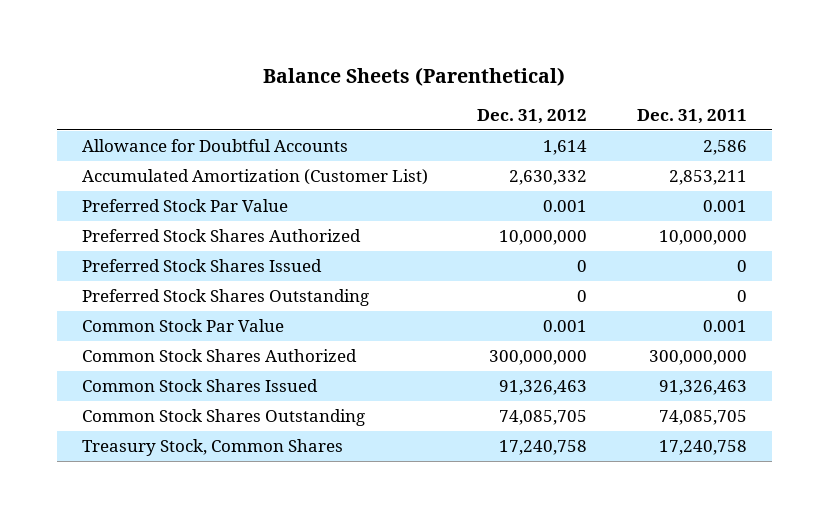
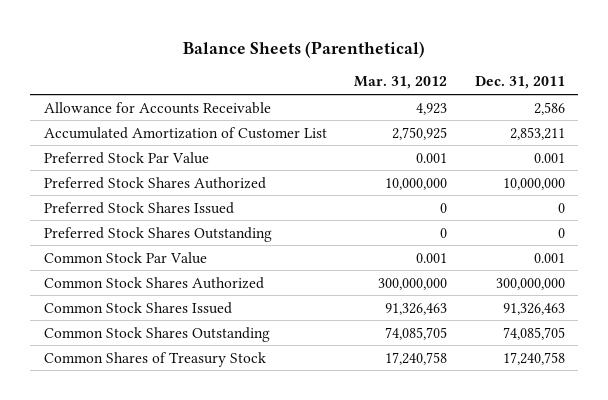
- | Dec. 31, 2012 | Dec. 31, 2011
+ | Mar. 31, 2012 | Dec. 31, 2011
- Allowance for Doubtful Accounts | 1,614 | 2,586
- Accumulated Amortization (Customer List) | 2,630,332 | 2,853,211
+ Allowance for Accounts Receivable | 4,923 | 2,586
+ Accumulated Amortization of Customer List | 2,750,925 | 2,853,211
- Treasury Stock, Common Shares | 17,240,758 | 17,240,758
+ Common Shares of Treasury Stock | 17,240,758 | 17,240,758

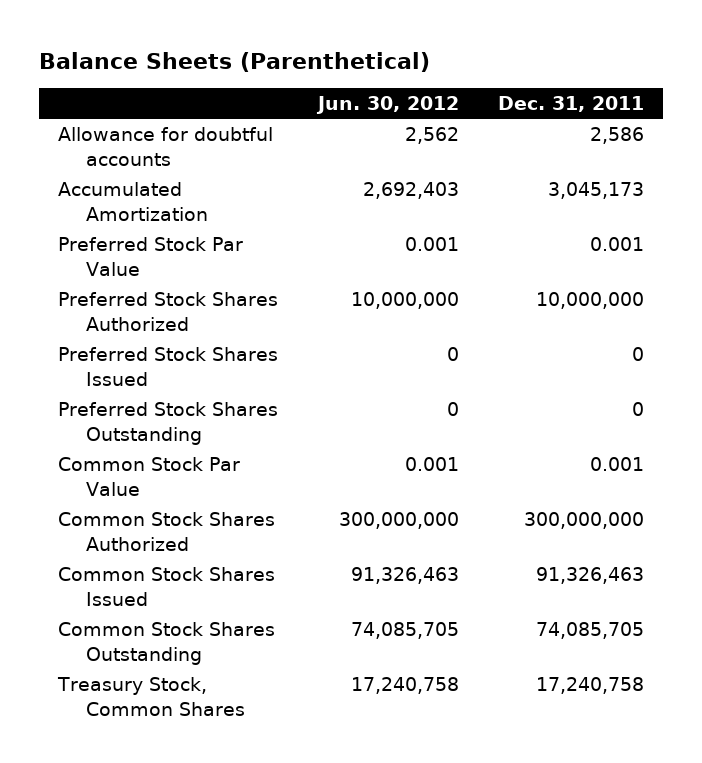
- | Mar. 31, 2012 | Dec. 31, 2011
+ | Jun. 30, 2012 | Dec. 31, 2011
- Allowance for Accounts Receivable | 4,923 | 2,586
- Accumulated Amortization of Customer List | 2,750,925 | 2,853,211
+ Allowance for doubtful accounts | 2,562 | 2,586
+ Accumulated Amortization | 2,692,403 | 3,045,173
- Common Shares of Treasury Stock | 17,240,758 | 17,240,758
+ Treasury Stock, Common Shares | 17,240,758 | 17,240,758

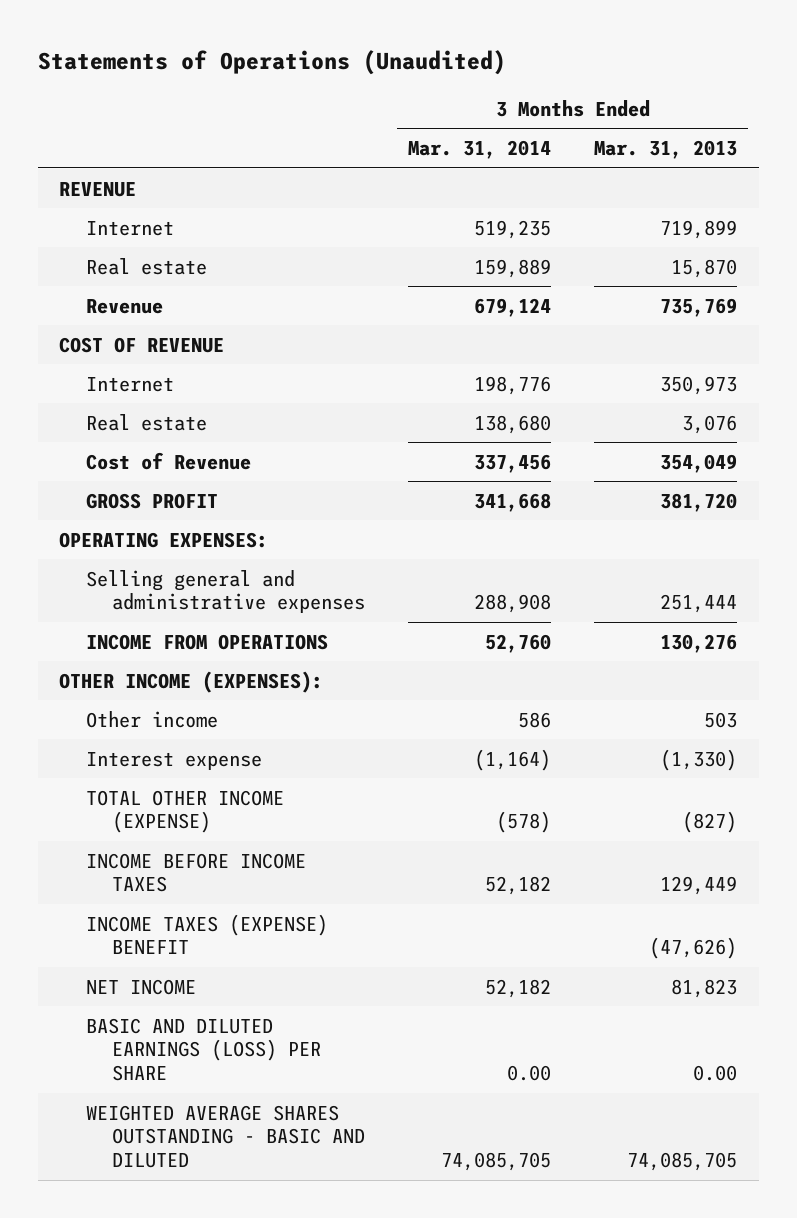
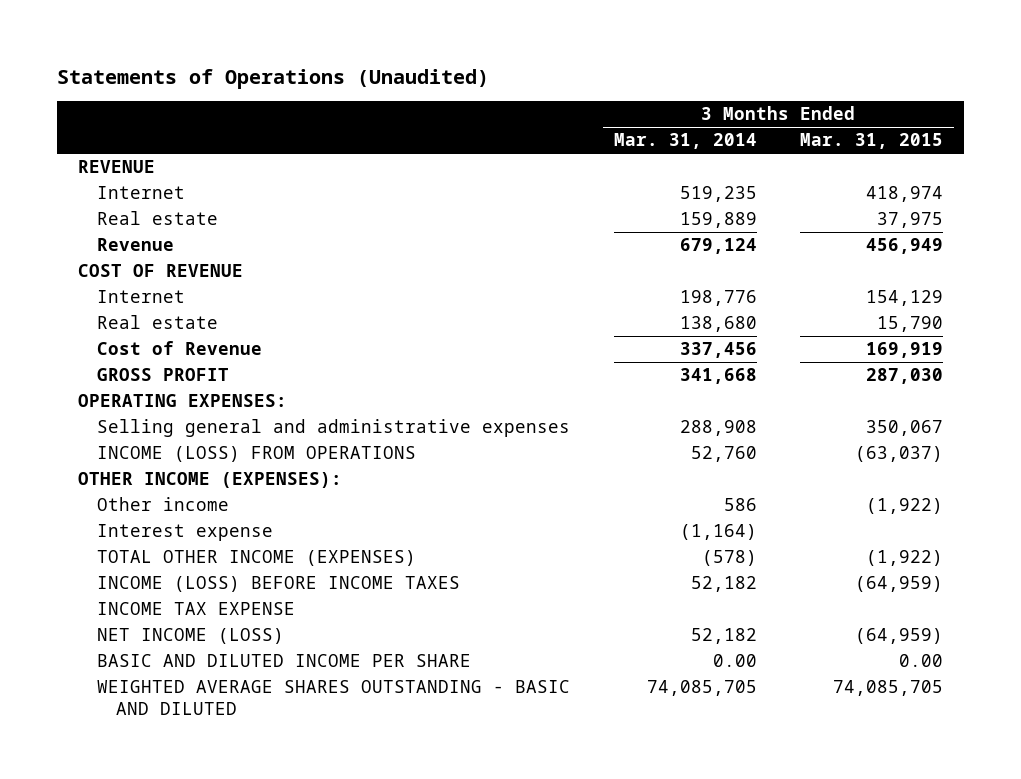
- | 3 Months Ended Mar. 31, 2014 | 3 Months Ended Mar. 31, 2013
+ | 3 Months Ended Mar. 31, 2014 | 3 Months Ended Mar. 31, 2015
- INCOME FROM OPERATIONS | 52,760 | 130,276
+ INCOME (LOSS) FROM OPERATIONS | 52,760 | (63,037)
- TOTAL OTHER INCOME (EXPENSE) | (578) | (827)
- INCOME BEFORE INCOME TAXES | 52,182 | 129,449
- INCOME TAXES (EXPENSE) BENEFIT | | (47,626)
- NET INCOME | 52,182 | 81,823
- BASIC AND DILUTED EARNINGS (LOSS) PER SHARE | 0.00 | 0.00
+ TOTAL OTHER INCOME (EXPENSES) | (578) | (1,922)
+ INCOME (LOSS) BEFORE INCOME TAXES | 52,182 | (64,959)
+ INCOME TAX EXPENSE
+ NET INCOME (LOSS) | 52,182 | (64,959)
+ BASIC AND DILUTED INCOME PER SHARE | 0.00 | 0.00

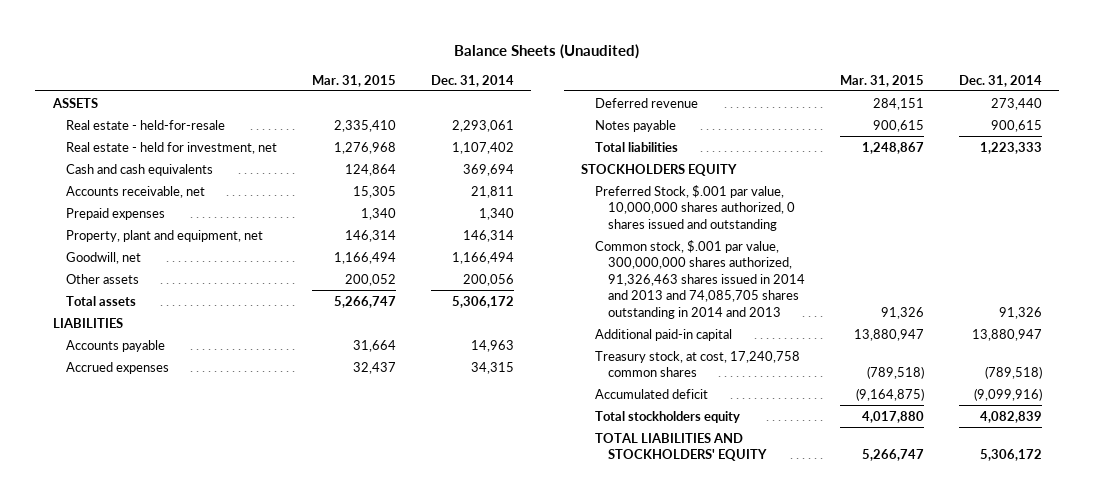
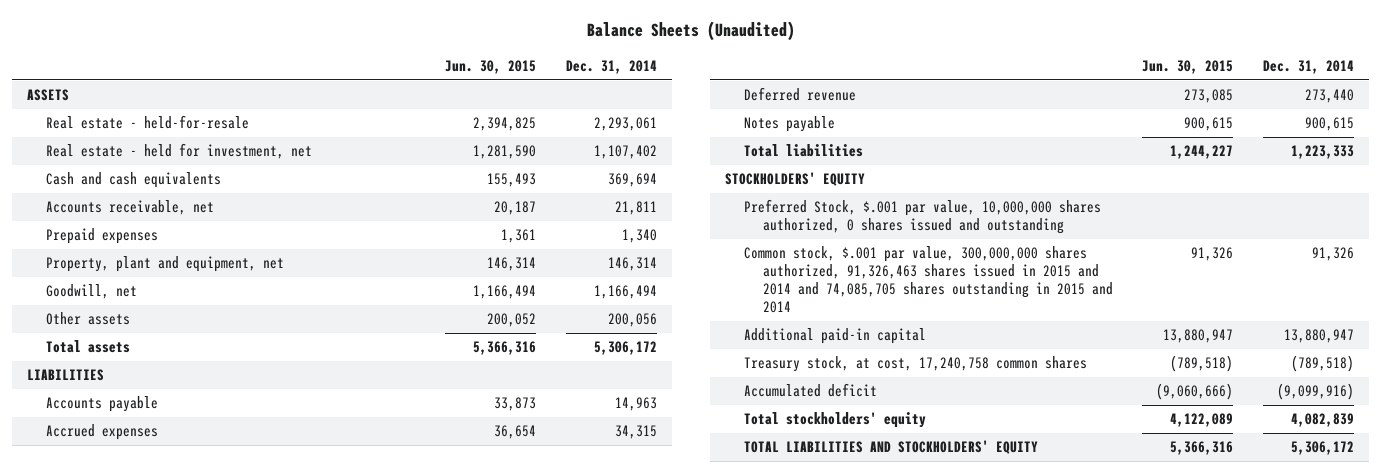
- | Mar. 31, 2015 | Dec. 31, 2014
+ | Jun. 30, 2015 | Dec. 31, 2014
- STOCKHOLDERS EQUITY
+ STOCKHOLDERS' EQUITY
- Common stock, $.001 par value, 300,000,000 shares authorized, 91,326,463 shares issued in 2014 and 2013 and 74,085,705 shares outstanding in 2014 and 2013 | 91,326 | 91,326
+ Common stock, $.001 par value, 300,000,000 shares authorized, 91,326,463 shares issued in 2015 and 2014 and 74,085,705 shares outstanding in 2015 and 2014 | 91,326 | 91,326
- Total stockholders equity | 4,017,880 | 4,082,839
+ Total stockholders' equity | 4,122,089 | 4,082,839

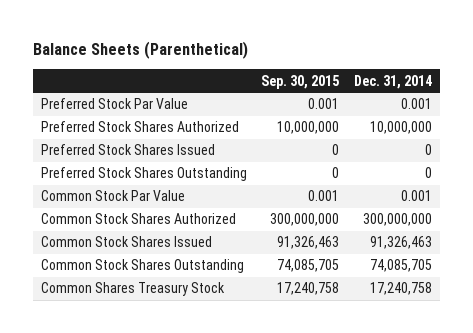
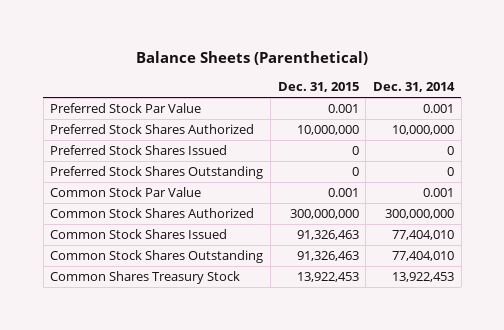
- | Sep. 30, 2015 | Dec. 31, 2014
+ | Dec. 31, 2015 | Dec. 31, 2014
- Common Stock Shares Issued | 91,326,463 | 91,326,463
- Common Stock Shares Outstanding | 74,085,705 | 74,085,705
- Common Shares Treasury Stock | 17,240,758 | 17,240,758
+ Common Stock Shares Issued | 91,326,463 | 77,404,010
+ Common Stock Shares Outstanding | 91,326,463 | 77,404,010
+ Common Shares Treasury Stock | 13,922,453 | 13,922,453

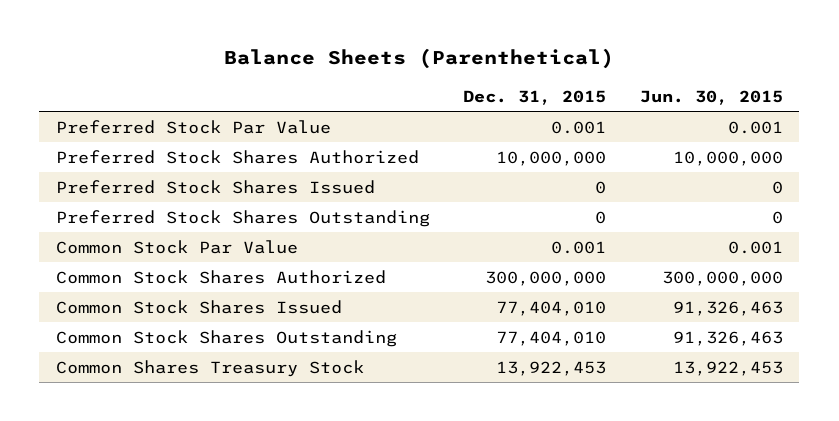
- | Dec. 31, 2015 | Dec. 31, 2014
+ | Dec. 31, 2015 | Jun. 30, 2015
- Common Stock Shares Issued | 91,326,463 | 77,404,010
- Common Stock Shares Outstanding | 91,326,463 | 77,404,010
+ Common Stock Shares Issued | 77,404,010 | 91,326,463
+ Common Stock Shares Outstanding | 77,404,010 | 91,326,463

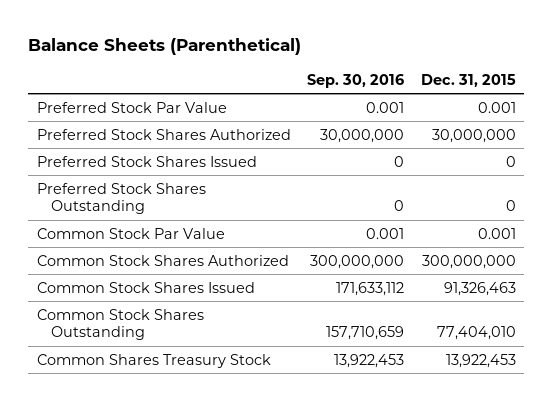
- | Dec. 31, 2015 | Jun. 30, 2015
+ | Sep. 30, 2016 | Dec. 31, 2015
- Preferred Stock Shares Authorized | 10,000,000 | 10,000,000
+ Preferred Stock Shares Authorized | 30,000,000 | 30,000,000
- Common Stock Shares Issued | 77,404,010 | 91,326,463
+ Common Stock Shares Issued | 171,633,112 | 91,326,463

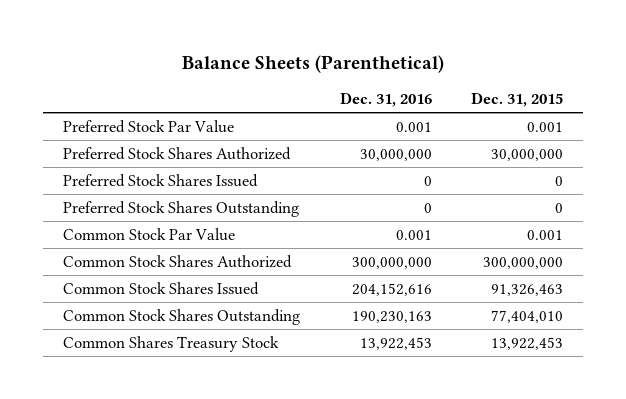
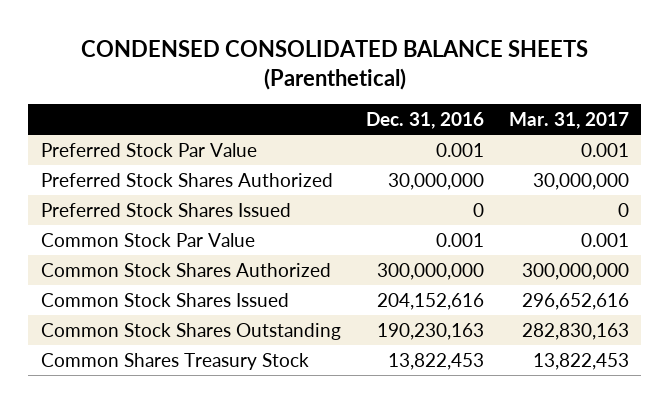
- Balance Sheets (Parenthetical)
+ CONDENSED CONSOLIDATED BALANCE SHEETS (Parenthetical)
- | Dec. 31, 2016 | Dec. 31, 2015
+ | Dec. 31, 2016 | Mar. 31, 2017
- Preferred Stock Shares Outstanding | 0 | 0
- Common Shares Treasury Stock | 13,922,453 | 13,922,453
+ Common Shares Treasury Stock | 13,822,453 | 13,822,453

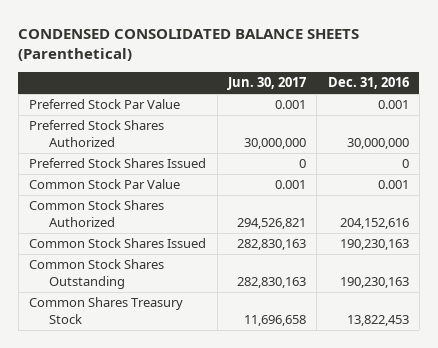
- | Dec. 31, 2016 | Mar. 31, 2017
+ | Jun. 30, 2017 | Dec. 31, 2016
- Common Stock Shares Authorized | 300,000,000 | 300,000,000
- Common Stock Shares Issued | 204,152,616 | 296,652,616
+ Common Stock Shares Authorized | 294,526,821 | 204,152,616
+ Common Stock Shares Issued | 282,830,163 | 190,230,163

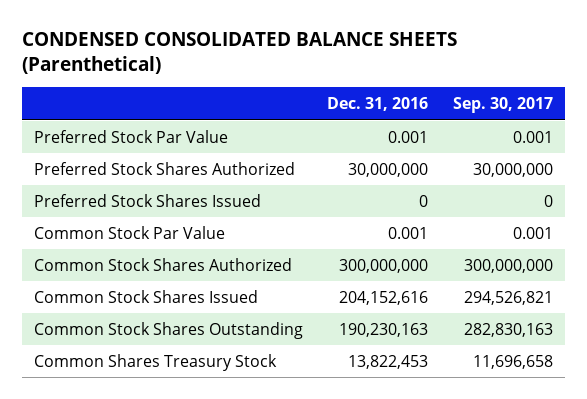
- | Jun. 30, 2017 | Dec. 31, 2016
+ | Dec. 31, 2016 | Sep. 30, 2017
- Common Stock Shares Authorized | 294,526,821 | 204,152,616
- Common Stock Shares Issued | 282,830,163 | 190,230,163
+ Common Stock Shares Authorized | 300,000,000 | 300,000,000
+ Common Stock Shares Issued | 204,152,616 | 294,526,821

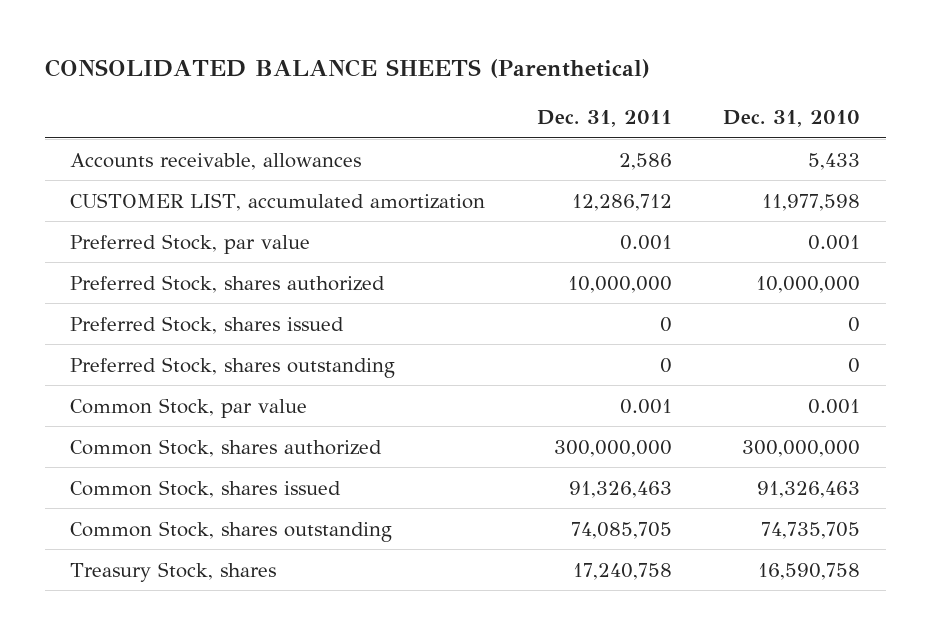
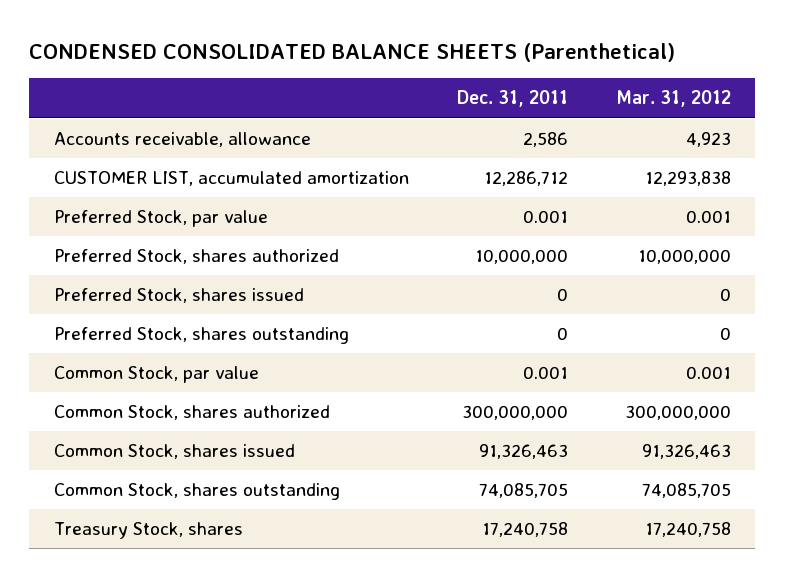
- CONSOLIDATED BALANCE SHEETS (Parenthetical)
+ CONDENSED CONSOLIDATED BALANCE SHEETS (Parenthetical)
- | Dec. 31, 2011 | Dec. 31, 2010
+ | Dec. 31, 2011 | Mar. 31, 2012
- Accounts receivable, allowances | 2,586 | 5,433
+ Accounts receivable, allowance | 2,586 | 4,923

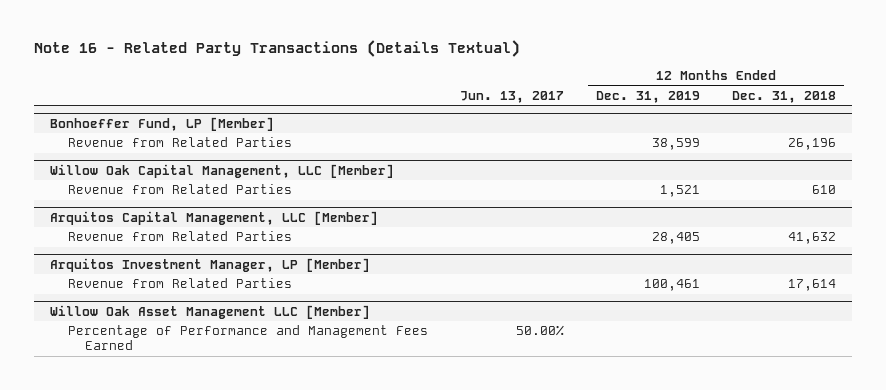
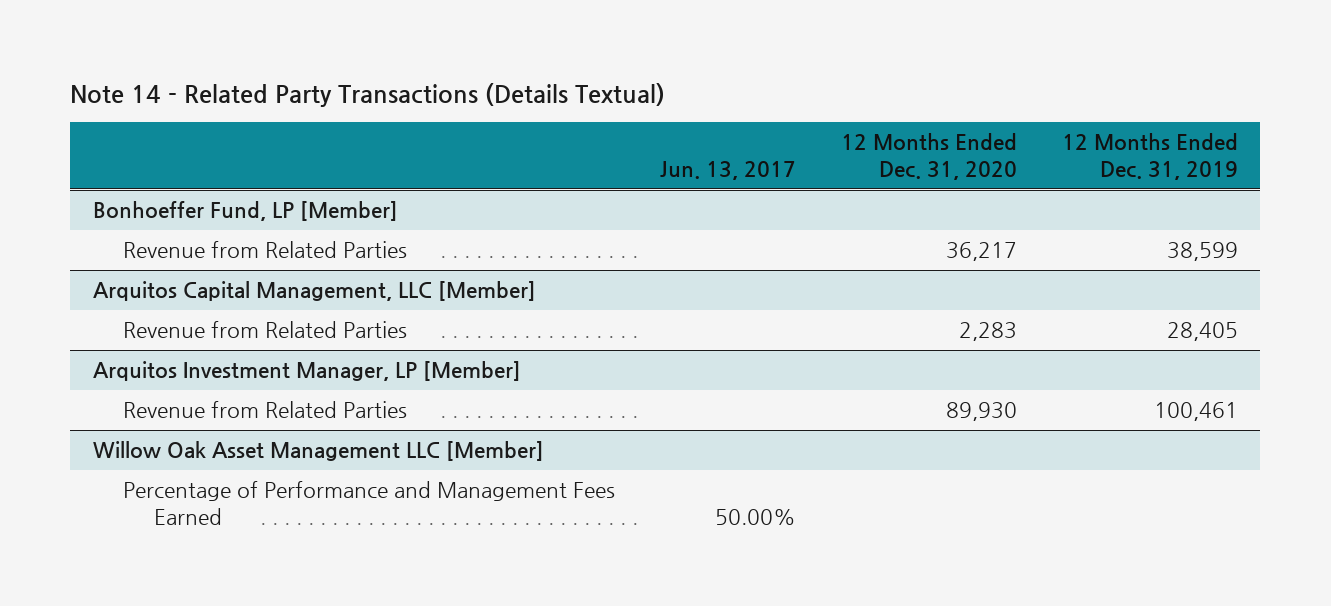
- Note 16 - Related Party Transactions (Details Textual)
+ Note 14 - Related Party Transactions (Details Textual)
- | Jun. 13, 2017 | 12 Months Ended Dec. 31, 2019 | 12 Months Ended Dec. 31, 2018
+ | Jun. 13, 2017 | 12 Months Ended Dec. 31, 2020 | 12 Months Ended Dec. 31, 2019
- Willow Oak Capital Management, LLC [Member]
- Revenue from Related Parties | | 1,521 | 610

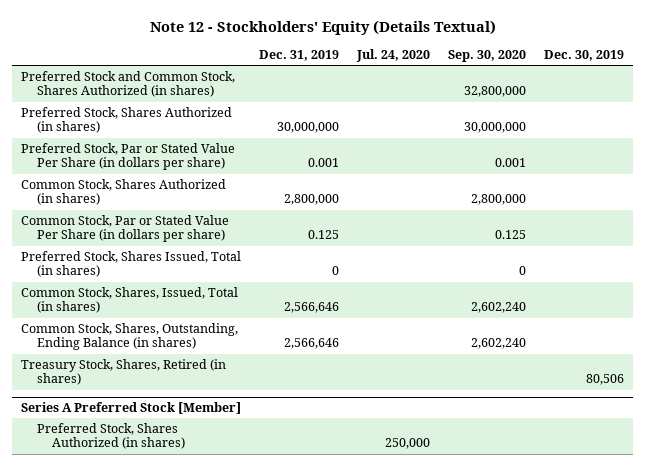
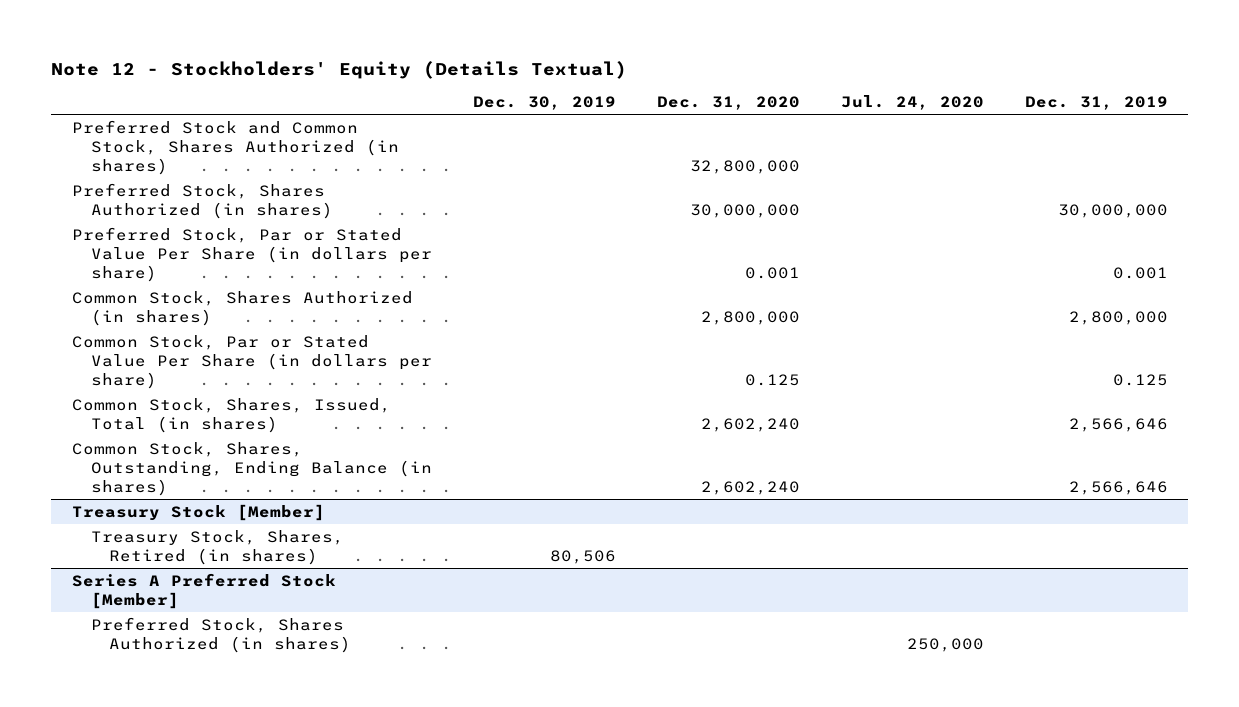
- | Dec. 31, 2019 | Jul. 24, 2020 | Sep. 30, 2020 | Dec. 30, 2019
+ | Dec. 30, 2019 | Dec. 31, 2020 | Jul. 24, 2020 | Dec. 31, 2019
- Preferred Stock, Shares Issued, Total (in shares) | 0 | | 0 |
+ Treasury Stock [Member]

